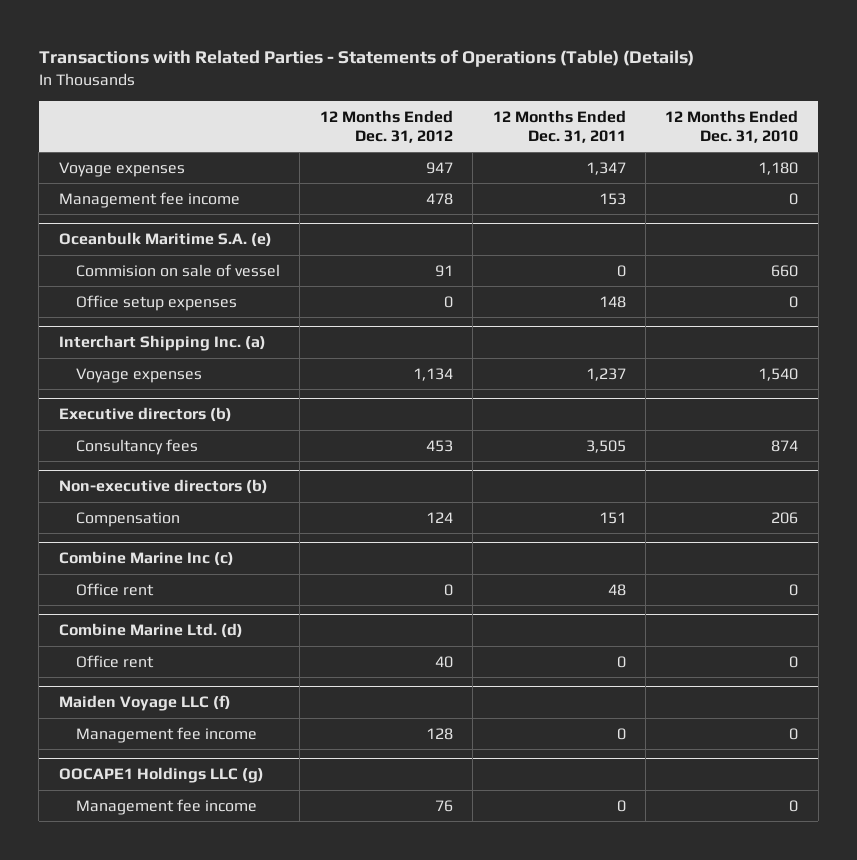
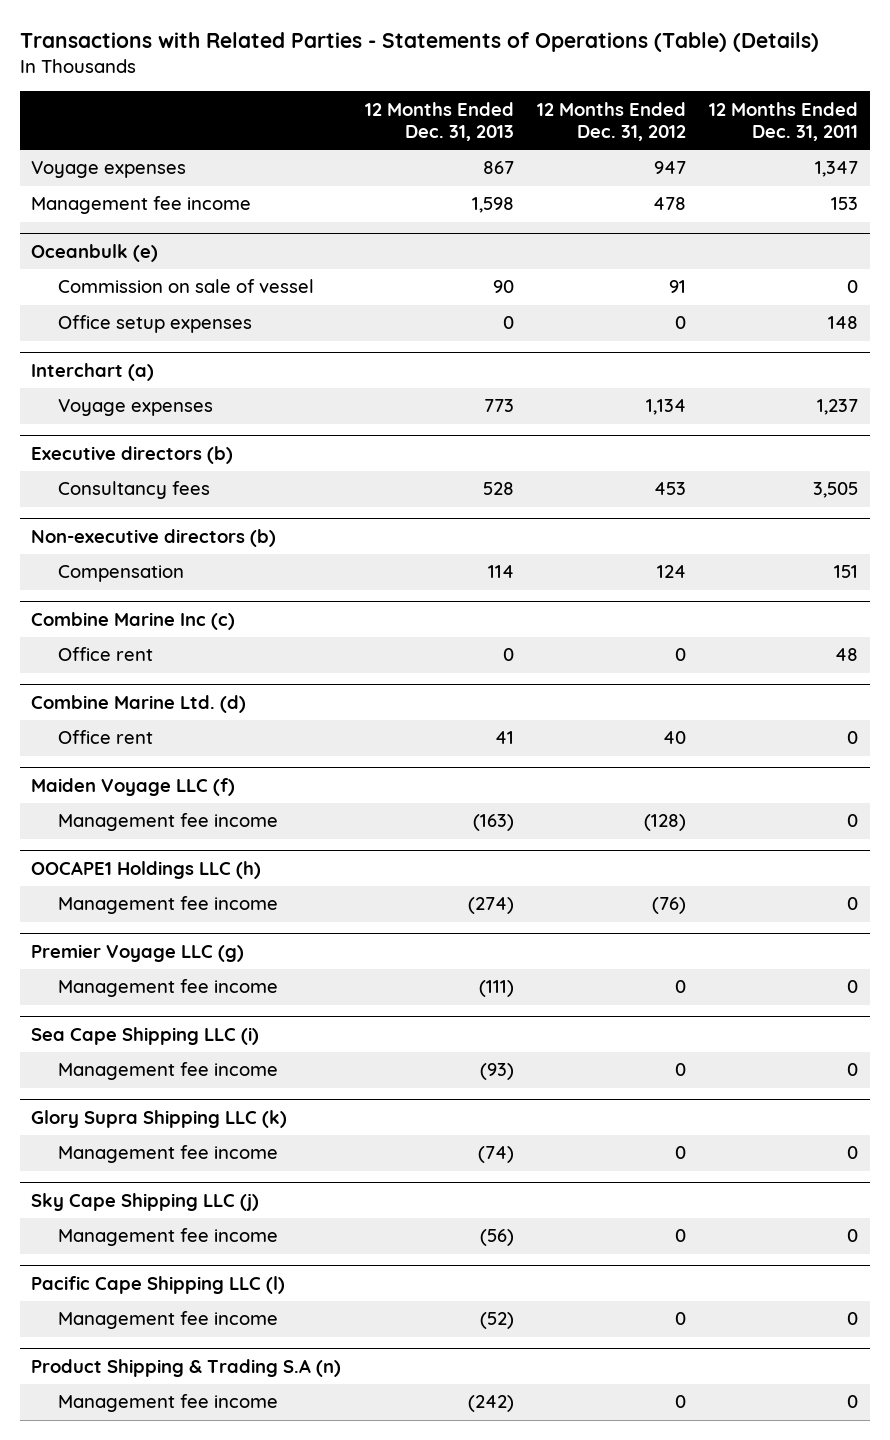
- | 12 Months Ended Dec. 31, 2012 | 12 Months Ended Dec. 31, 2011 | 12 Months Ended Dec. 31, 2010
+ | 12 Months Ended Dec. 31, 2013 | 12 Months Ended Dec. 31, 2012 | 12 Months Ended Dec. 31, 2011
- Oceanbulk Maritime S.A. (e)
- Commision on sale of vessel | 91 | 0 | 660
+ Oceanbulk (e)
+ Commission on sale of vessel | 90 | 91 | 0
- Interchart Shipping Inc. (a)
+ Interchart (a)
@ Maiden Voyage LLC (f)
- Management fee income | 128 | 0 | 0
- OOCAPE1 Holdings LLC (g)
- Management fee income | 76 | 0 | 0
@ Maiden Voyage LLC (f)
+ Management fee income | (163) | (128) | 0
+ OOCAPE1 Holdings LLC (h)
+ Management fee income | (274) | (76) | 0
+ Premier Voyage LLC (g)
+ Management fee income | (111) | 0 | 0
+ Sea Cape Shipping LLC (i)
+ Management fee income | (93) | 0 | 0
+ Glory Supra Shipping LLC (k)
+ Management fee income | (74) | 0 | 0
+ Sky Cape Shipping LLC (j)
+ Management fee income | (56) | 0 | 0
+ Pacific Cape Shipping LLC (l)
+ Management fee income | (52) | 0 | 0
+ Product Shipping & Trading S.A (n)
+ Management fee income | (242) | 0 | 0

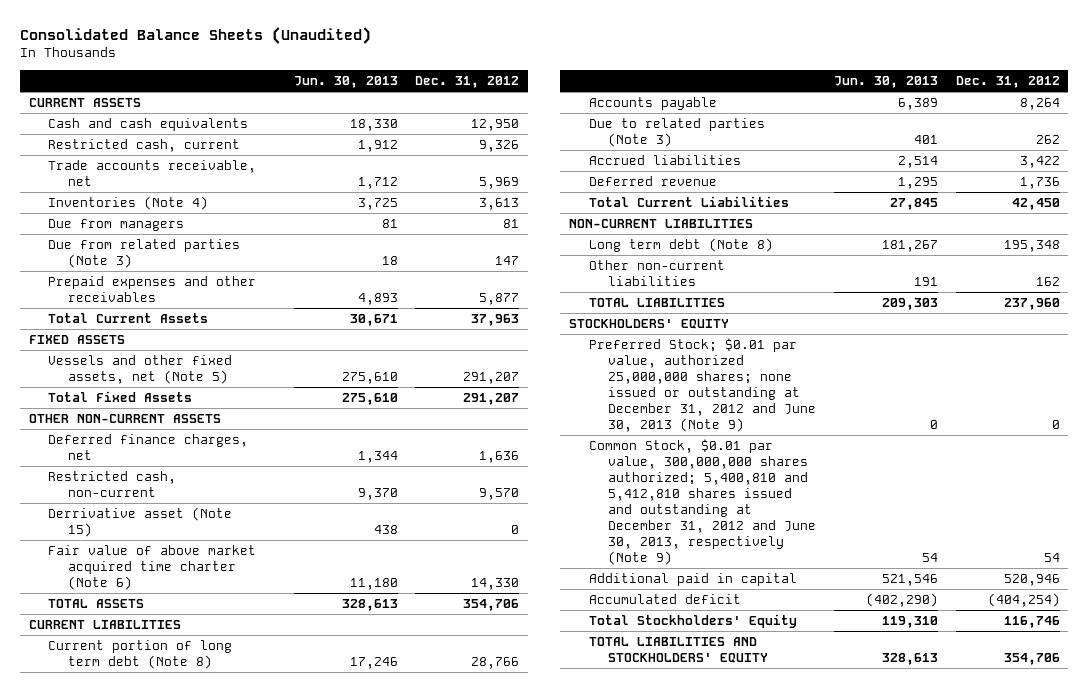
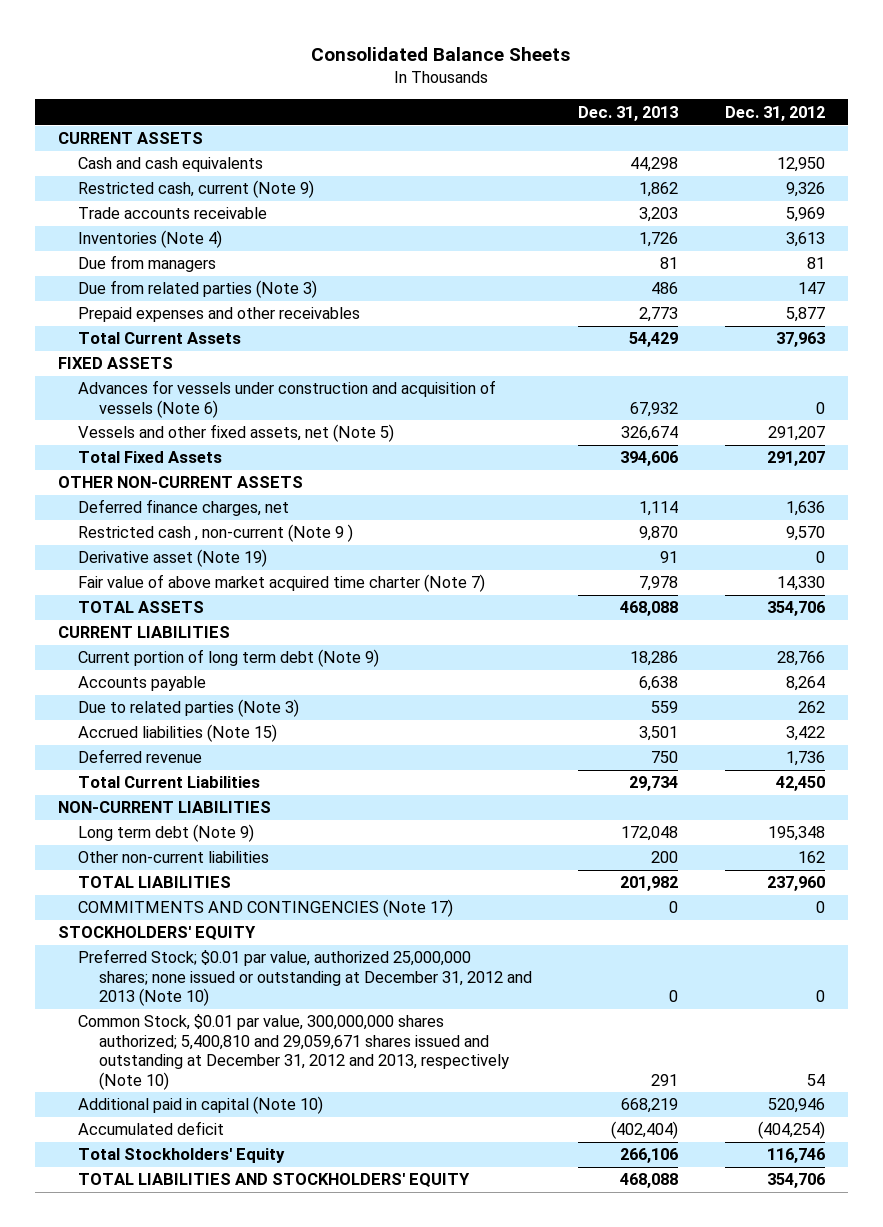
- Consolidated Balance Sheets (Unaudited)
+ Consolidated Balance Sheets
- | Jun. 30, 2013 | Dec. 31, 2012
+ | Dec. 31, 2013 | Dec. 31, 2012
- Restricted cash, current | 1,912 | 9,326
- Trade accounts receivable, net | 1,712 | 5,969
+ Restricted cash, current (Note 9) | 1,862 | 9,326
+ Trade accounts receivable | 3,203 | 5,969
+ Advances for vessels under construction and acquisition of vessels (Note 6) | 67,932 | 0
- Restricted cash, non-current | 9,370 | 9,570
- Derrivative asset (Note 15) | 438 | 0
- Fair value of above market acquired time charter (Note 6) | 11,180 | 14,330
+ Restricted cash , non-current (Note 9 ) | 9,870 | 9,570
+ Derivative asset (Note 19) | 91 | 0
+ Fair value of above market acquired time charter (Note 7) | 7,978 | 14,330
- Current portion of long term debt (Note 8) | 17,246 | 28,766
+ Current portion of long term debt (Note 9) | 18,286 | 28,766
- Accrued liabilities | 2,514 | 3,422
+ Accrued liabilities (Note 15) | 3,501 | 3,422
- Long term debt (Note 8) | 181,267 | 195,348
+ Long term debt (Note 9) | 172,048 | 195,348
+ COMMITMENTS AND CONTINGENCIES (Note 17) | 0 | 0
- Preferred Stock; $0.01 par value, authorized 25,000,000 shares; none issued or outstanding at December 31, 2012 and June 30, 2013 (Note 9) | 0 | 0
- Common Stock, $0.01 par value, 300,000,000 shares authorized; 5,400,810 and 5,412,810 shares issued and outstanding at December 31, 2012 and June 30, 2013, respectively (Note 9) | 54 | 54
- Additional paid in capital | 521,546 | 520,946
+ Preferred Stock; $0.01 par value, authorized 25,000,000 shares; none issued or outstanding at December 31, 2012 and 2013 (Note 10) | 0 | 0
+ Common Stock, $0.01 par value, 300,000,000 shares authorized; 5,400,810 and 29,059,671 shares issued and outstanding at December 31, 2012 and 2013, respectively (Note 10) | 291 | 54
+ Additional paid in capital (Note 10) | 668,219 | 520,946

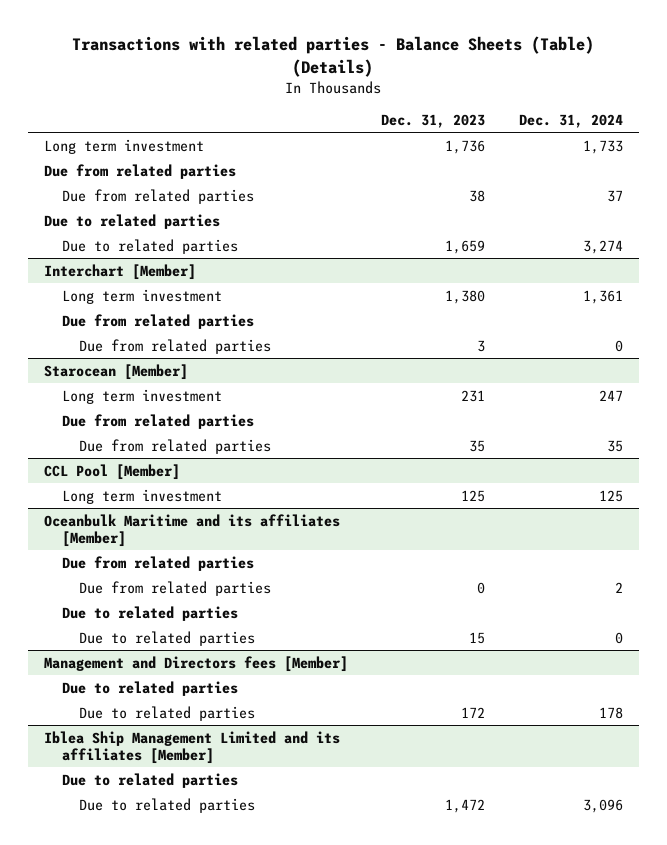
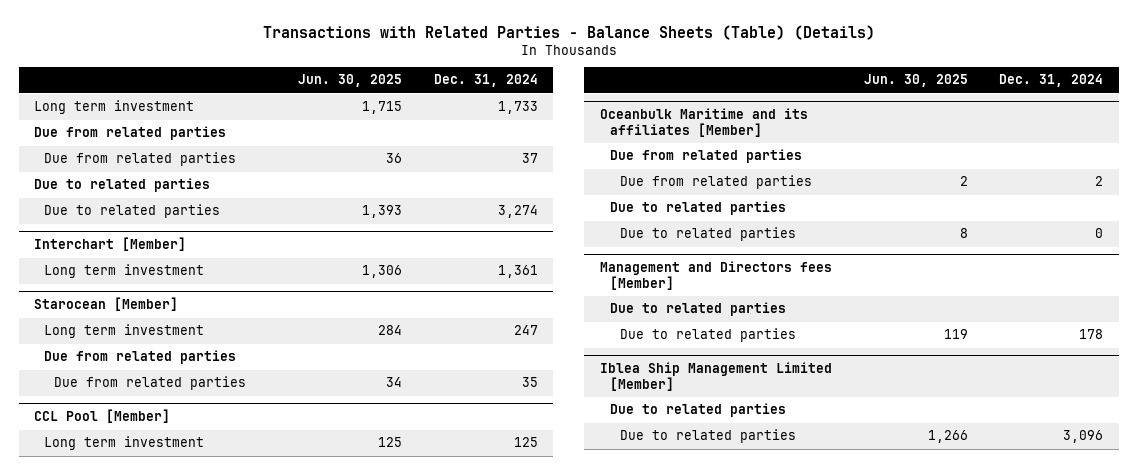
- Transactions with related parties - Balance Sheets (Table) (Details)
+ Transactions with Related Parties - Balance Sheets (Table) (Details)
- | Dec. 31, 2023 | Dec. 31, 2024
+ | Jun. 30, 2025 | Dec. 31, 2024
@ Interchart [Member]
- Due from related parties
- Due from related parties | 3 | 0
- Iblea Ship Management Limited and its affiliates [Member]
+ Iblea Ship Management Limited [Member]

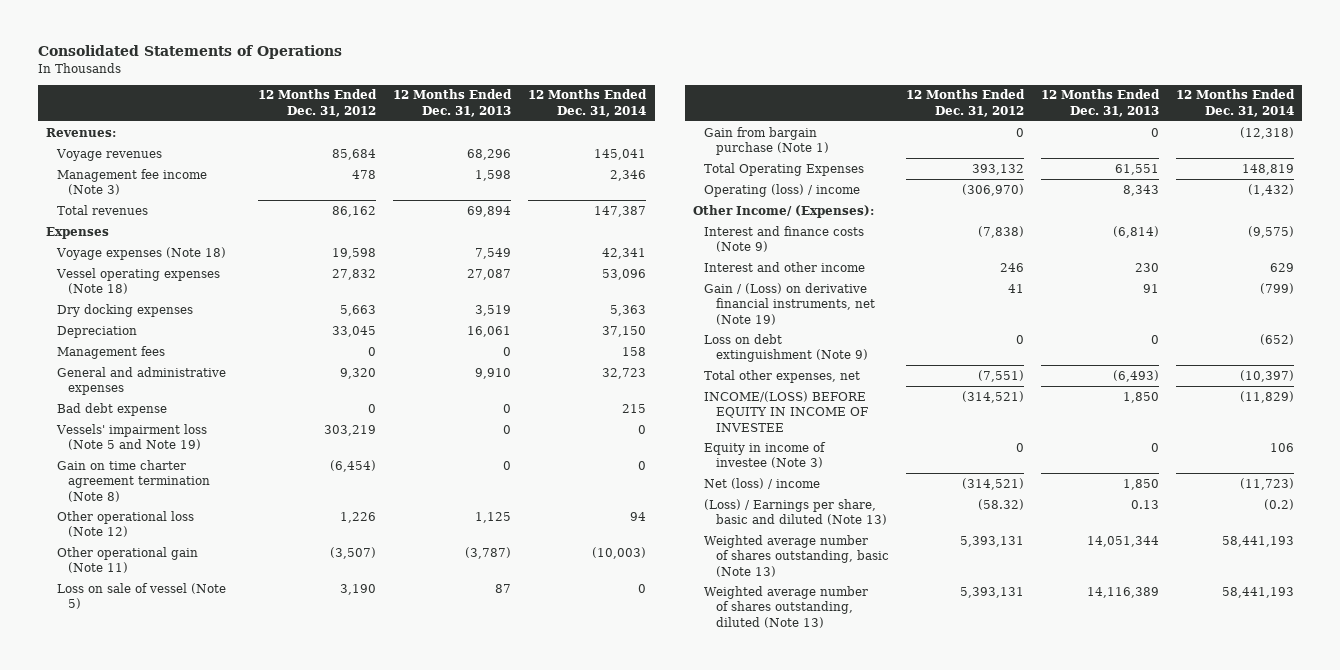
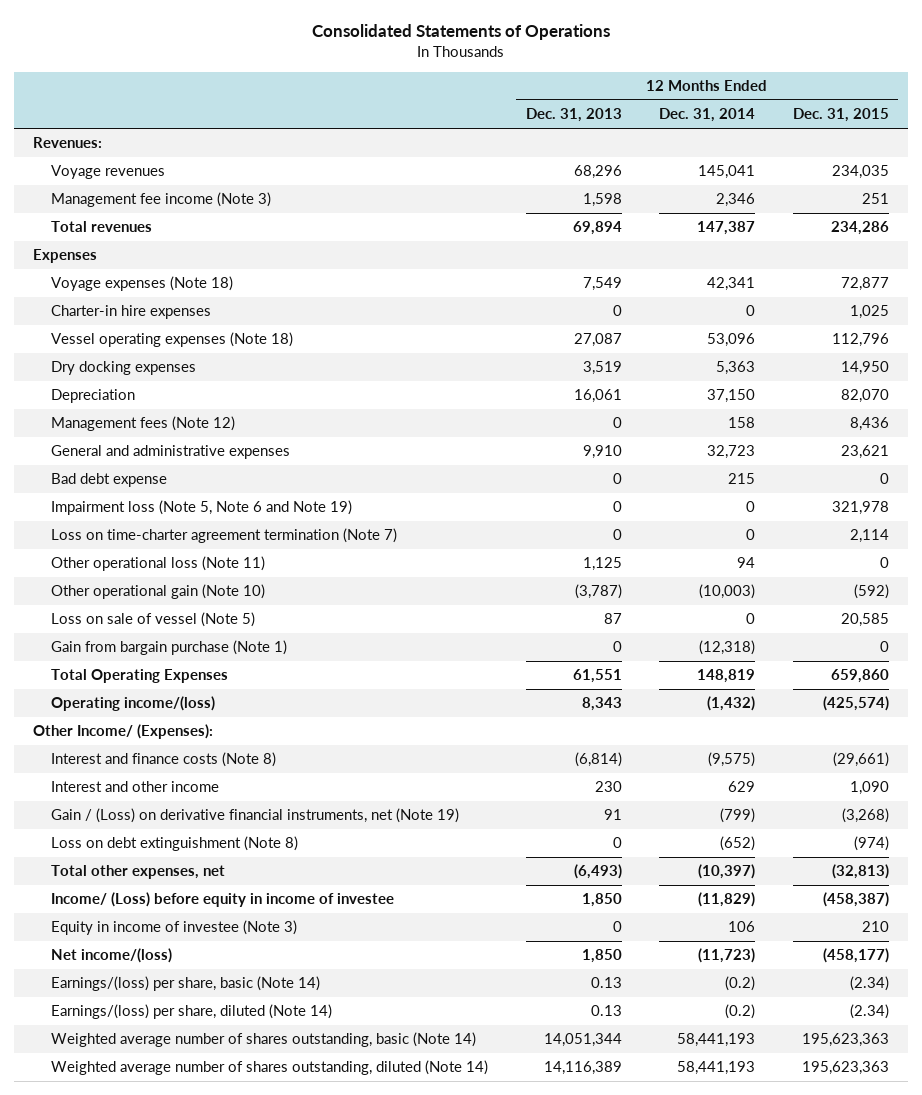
- | 12 Months Ended Dec. 31, 2012 | 12 Months Ended Dec. 31, 2013 | 12 Months Ended Dec. 31, 2014
+ | 12 Months Ended Dec. 31, 2013 | 12 Months Ended Dec. 31, 2014 | 12 Months Ended Dec. 31, 2015
+ Charter-in hire expenses | 0 | 0 | 1,025
- Management fees | 0 | 0 | 158
+ Management fees (Note 12) | 0 | 158 | 8,436
- Vessels' impairment loss (Note 5 and Note 19) | 303,219 | 0 | 0
- Gain on time charter agreement termination (Note 8) | (6,454) | 0 | 0
- Other operational loss (Note 12) | 1,226 | 1,125 | 94
- Other operational gain (Note 11) | (3,507) | (3,787) | (10,003)
+ Impairment loss (Note 5, Note 6 and Note 19) | 0 | 0 | 321,978
+ Loss on time-charter agreement termination (Note 7) | 0 | 0 | 2,114
+ Other operational loss (Note 11) | 1,125 | 94 | 0
+ Other operational gain (Note 10) | (3,787) | (10,003) | (592)
- Operating (loss) / income | (306,970) | 8,343 | (1,432)
+ Operating income/(loss) | 8,343 | (1,432) | (425,574)
- Interest and finance costs (Note 9) | (7,838) | (6,814) | (9,575)
+ Interest and finance costs (Note 8) | (6,814) | (9,575) | (29,661)
- Loss on debt extinguishment (Note 9) | 0 | 0 | (652)
+ Loss on debt extinguishment (Note 8) | 0 | (652) | (974)
- INCOME/(LOSS) BEFORE EQUITY IN INCOME OF INVESTEE | (314,521) | 1,850 | (11,829)
+ Income/ (Loss) before equity in income of investee | 1,850 | (11,829) | (458,387)
- Net (loss) / income | (314,521) | 1,850 | (11,723)
- (Loss) / Earnings per share, basic and diluted (Note 13) | (58.32) | 0.13 | (0.2)
- Weighted average number of shares outstanding, basic (Note 13) | 5,393,131 | 14,051,344 | 58,441,193
- Weighted average number of shares outstanding, diluted (Note 13) | 5,393,131 | 14,116,389 | 58,441,193
+ Net income/(loss) | 1,850 | (11,723) | (458,177)
+ Earnings/(loss) per share, basic (Note 14) | 0.13 | (0.2) | (2.34)
+ Earnings/(loss) per share, diluted (Note 14) | 0.13 | (0.2) | (2.34)
+ Weighted average number of shares outstanding, basic (Note 14) | 14,051,344 | 58,441,193 | 195,623,363
+ Weighted average number of shares outstanding, diluted (Note 14) | 14,116,389 | 58,441,193 | 195,623,363

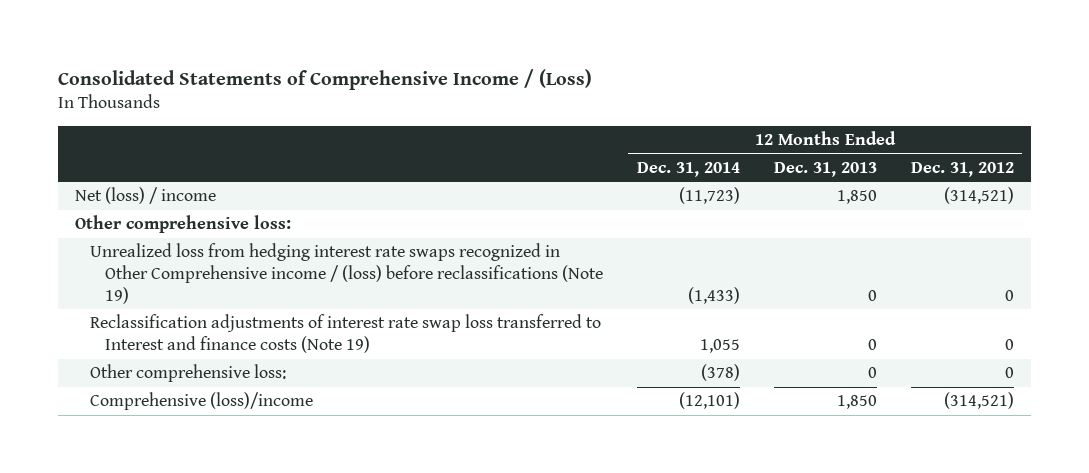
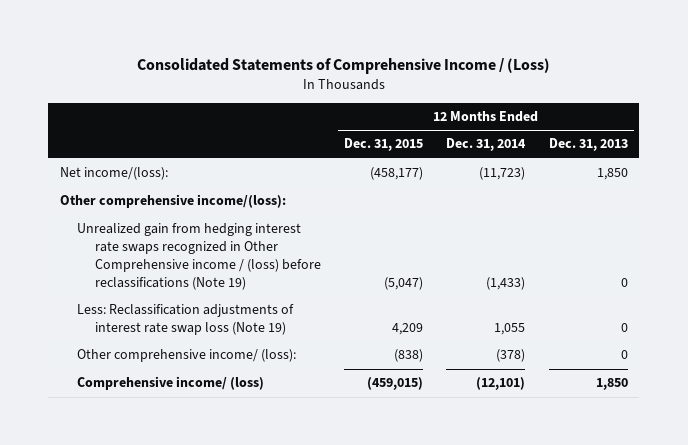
- | 12 Months Ended Dec. 31, 2014 | 12 Months Ended Dec. 31, 2013 | 12 Months Ended Dec. 31, 2012
+ | 12 Months Ended Dec. 31, 2015 | 12 Months Ended Dec. 31, 2014 | 12 Months Ended Dec. 31, 2013
- Net (loss) / income | (11,723) | 1,850 | (314,521)
- Other comprehensive loss:
- Unrealized loss from hedging interest rate swaps recognized in Other Comprehensive income / (loss) before reclassifications (Note 19) | (1,433) | 0 | 0
- Reclassification adjustments of interest rate swap loss transferred to Interest and finance costs (Note 19) | 1,055 | 0 | 0
- Other comprehensive loss: | (378) | 0 | 0
- Comprehensive (loss)/income | (12,101) | 1,850 | (314,521)
+ Net income/(loss): | (458,177) | (11,723) | 1,850
+ Other comprehensive income/(loss):
+ Unrealized gain from hedging interest rate swaps recognized in Other Comprehensive income / (loss) before reclassifications (Note 19) | (5,047) | (1,433) | 0
+ Less: Reclassification adjustments of interest rate swap loss (Note 19) | 4,209 | 1,055 | 0
+ Other comprehensive income/ (loss): | (838) | (378) | 0
+ Comprehensive income/ (loss) | (459,015) | (12,101) | 1,850

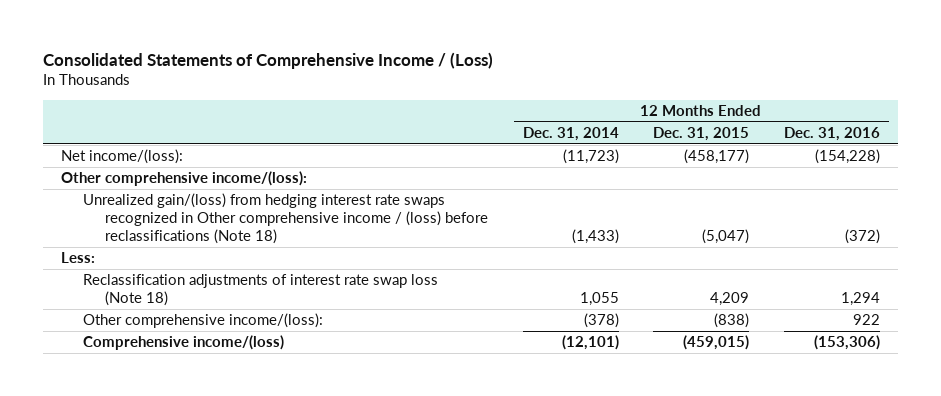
- | 12 Months Ended Dec. 31, 2015 | 12 Months Ended Dec. 31, 2014 | 12 Months Ended Dec. 31, 2013
+ | 12 Months Ended Dec. 31, 2014 | 12 Months Ended Dec. 31, 2015 | 12 Months Ended Dec. 31, 2016
- Unrealized gain from hedging interest rate swaps recognized in Other Comprehensive income / (loss) before reclassifications (Note 19) | (5,047) | (1,433) | 0
- Less: Reclassification adjustments of interest rate swap loss (Note 19) | 4,209 | 1,055 | 0
- Other comprehensive income/ (loss): | (838) | (378) | 0
- Comprehensive income/ (loss) | (459,015) | (12,101) | 1,850
+ Unrealized gain/(loss) from hedging interest rate swaps recognized in Other comprehensive income / (loss) before reclassifications (Note 18) | (1,433) | (5,047) | (372)
+ Less:
+ Reclassification adjustments of interest rate swap loss (Note 18) | 1,055 | 4,209 | 1,294
+ Other comprehensive income/(loss): | (378) | (838) | 922
+ Comprehensive income/(loss) | (12,101) | (459,015) | (153,306)

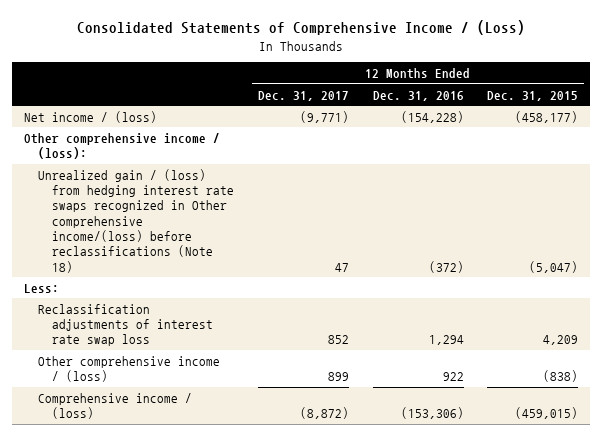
- | 12 Months Ended Dec. 31, 2014 | 12 Months Ended Dec. 31, 2015 | 12 Months Ended Dec. 31, 2016
+ | 12 Months Ended Dec. 31, 2017 | 12 Months Ended Dec. 31, 2016 | 12 Months Ended Dec. 31, 2015
- Net income/(loss): | (11,723) | (458,177) | (154,228)
- Other comprehensive income/(loss):
- Unrealized gain/(loss) from hedging interest rate swaps recognized in Other comprehensive income / (loss) before reclassifications (Note 18) | (1,433) | (5,047) | (372)
+ Net income / (loss) | (9,771) | (154,228) | (458,177)
+ Other comprehensive income / (loss):
+ Unrealized gain / (loss) from hedging interest rate swaps recognized in Other comprehensive income/(loss) before reclassifications (Note 18) | 47 | (372) | (5,047)
- Reclassification adjustments of interest rate swap loss (Note 18) | 1,055 | 4,209 | 1,294
- Other comprehensive income/(loss): | (378) | (838) | 922
- Comprehensive income/(loss) | (12,101) | (459,015) | (153,306)
+ Reclassification adjustments of interest rate swap loss | 852 | 1,294 | 4,209
+ Other comprehensive income / (loss) | 899 | 922 | (838)
+ Comprehensive income / (loss) | (8,872) | (153,306) | (459,015)

